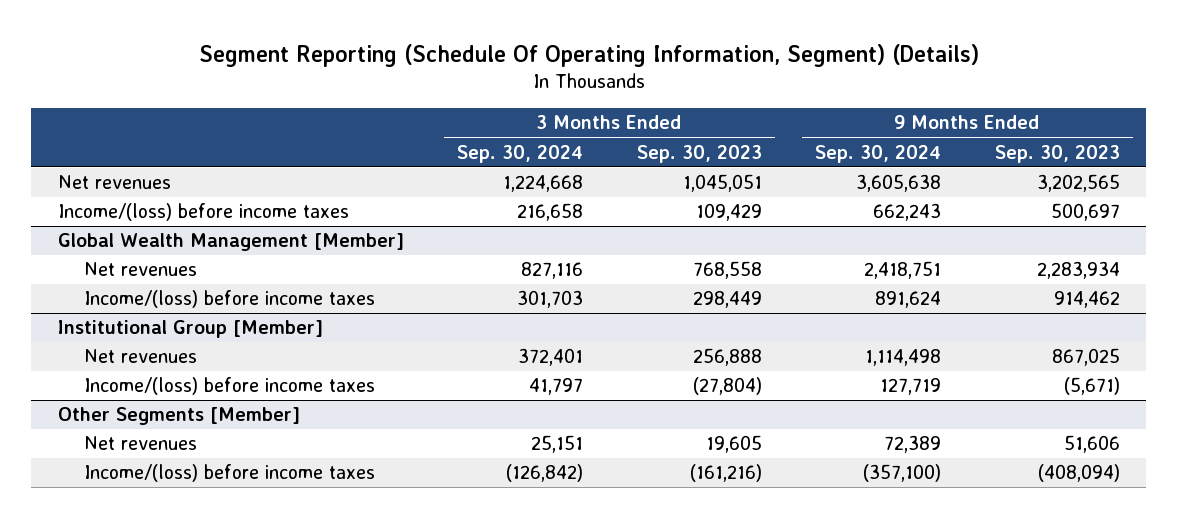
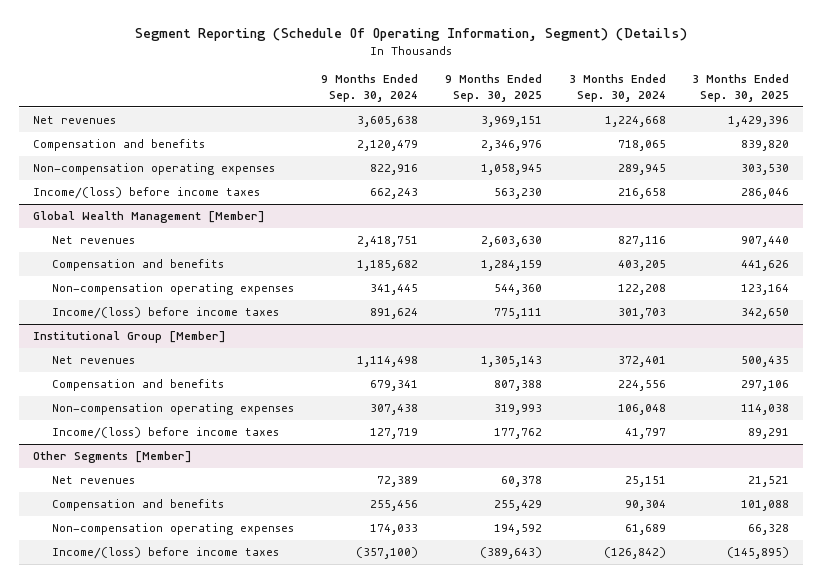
- | 3 Months Ended Sep. 30, 2024 | 3 Months Ended Sep. 30, 2023 | 9 Months Ended Sep. 30, 2024 | 9 Months Ended Sep. 30, 2023
+ | 9 Months Ended Sep. 30, 2024 | 9 Months Ended Sep. 30, 2025 | 3 Months Ended Sep. 30, 2024 | 3 Months Ended Sep. 30, 2025
+ Compensation and benefits | 2,120,479 | 2,346,976 | 718,065 | 839,820
+ Non-compensation operating expenses | 822,916 | 1,058,945 | 289,945 | 303,530
@ Global Wealth Management [Member]
+ Compensation and benefits | 1,185,682 | 1,284,159 | 403,205 | 441,626
+ Non-compensation operating expenses | 341,445 | 544,360 | 122,208 | 123,164
@ Institutional Group [Member]
+ Compensation and benefits | 679,341 | 807,388 | 224,556 | 297,106
+ Non-compensation operating expenses | 307,438 | 319,993 | 106,048 | 114,038
@ Other Segments [Member]
+ Compensation and benefits | 255,456 | 255,429 | 90,304 | 101,088
+ Non-compensation operating expenses | 174,033 | 194,592 | 61,689 | 66,328

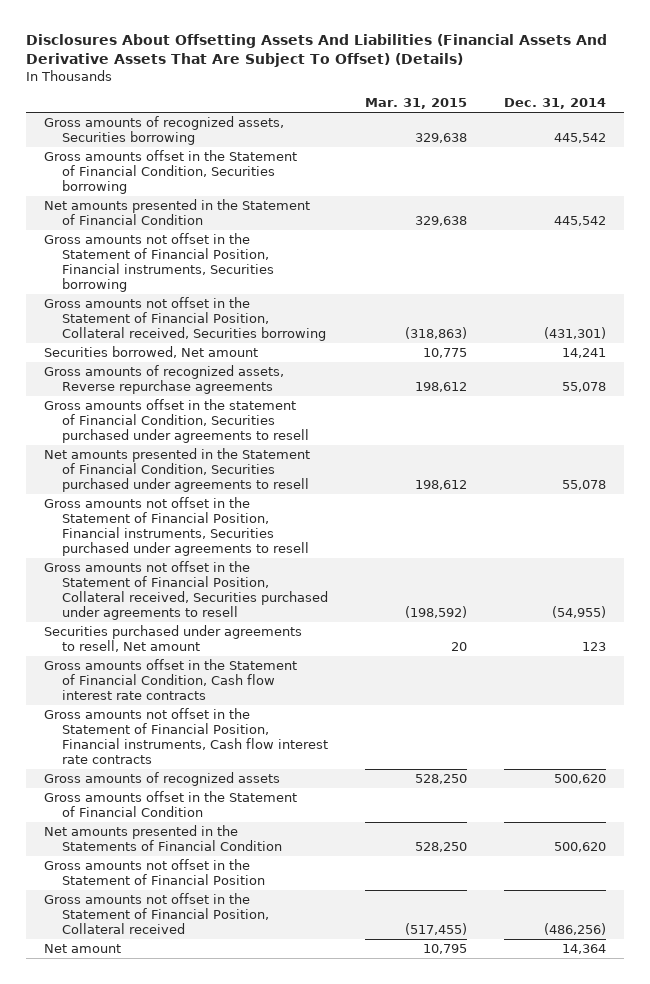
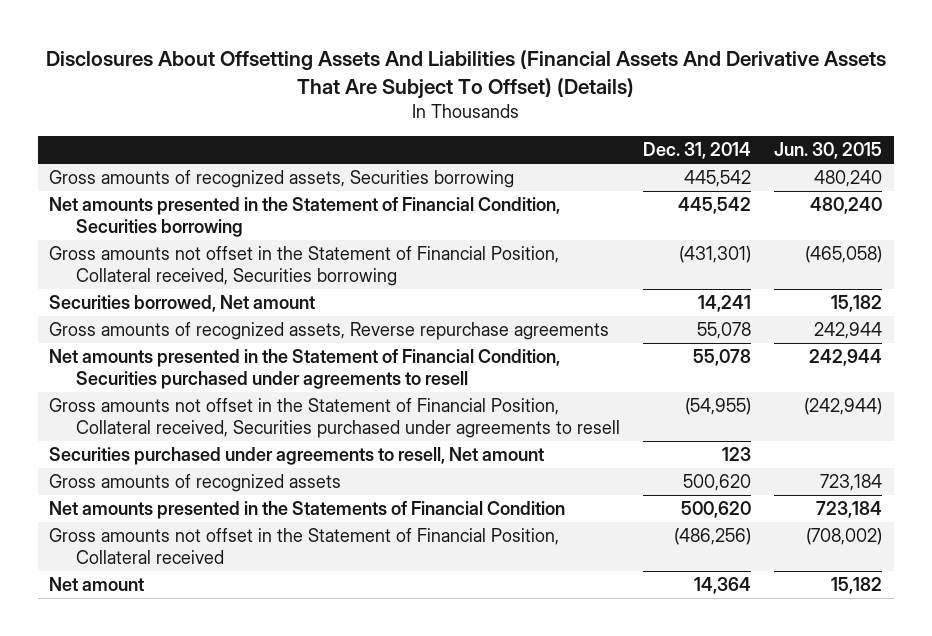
- | Mar. 31, 2015 | Dec. 31, 2014
+ | Dec. 31, 2014 | Jun. 30, 2015
- Gross amounts offset in the Statement of Financial Condition, Securities borrowing
- Net amounts presented in the Statement of Financial Condition | 329,638 | 445,542
- Gross amounts not offset in the Statement of Financial Position, Financial instruments, Securities borrowing
+ Net amounts presented in the Statement of Financial Condition, Securities borrowing | 445,542 | 480,240
- Gross amounts offset in the statement of Financial Condition, Securities purchased under agreements to resell
- Gross amounts not offset in the Statement of Financial Position, Financial instruments, Securities purchased under agreements to resell
- Gross amounts offset in the Statement of Financial Condition, Cash flow interest rate contracts
- Gross amounts not offset in the Statement of Financial Position, Financial instruments, Cash flow interest rate contracts
- Gross amounts offset in the Statement of Financial Condition
- Gross amounts not offset in the Statement of Financial Position

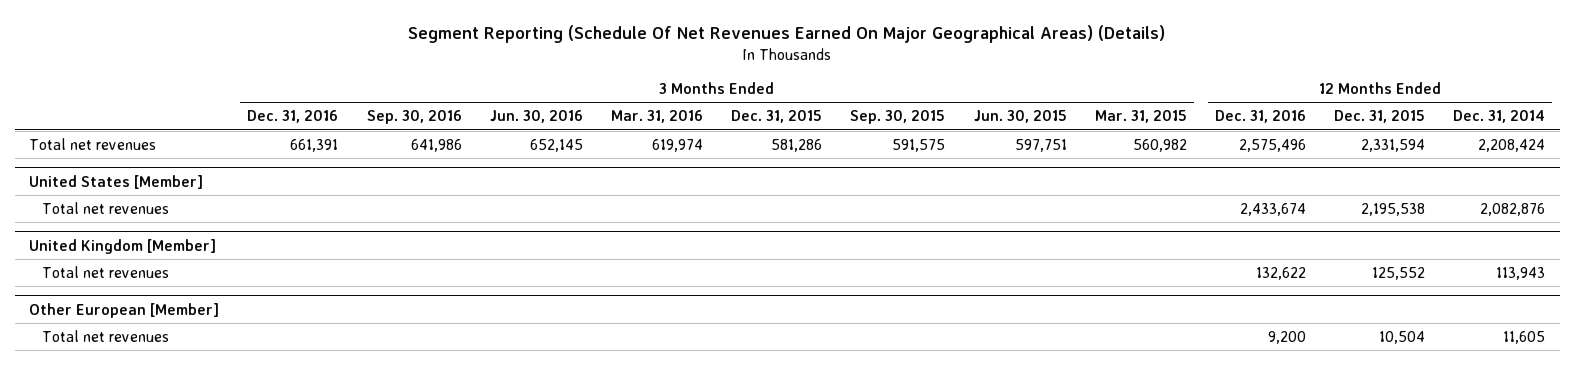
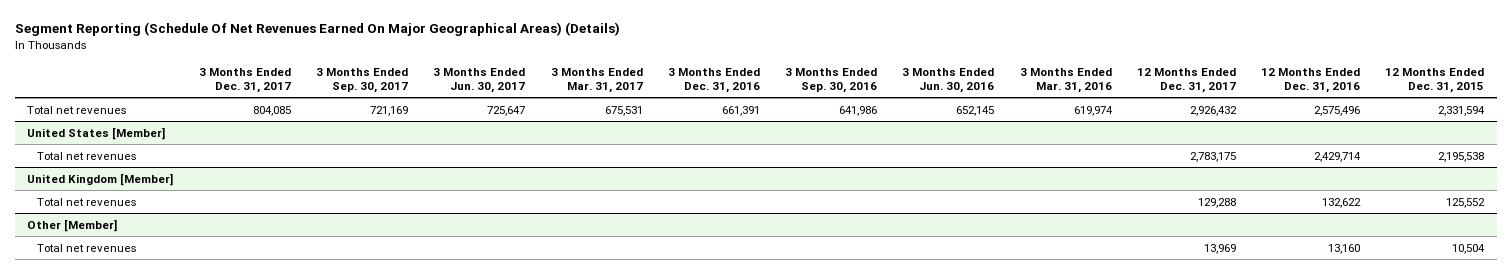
- | 3 Months Ended Dec. 31, 2016 | 3 Months Ended Sep. 30, 2016 | 3 Months Ended Jun. 30, 2016 | 3 Months Ended Mar. 31, 2016 | 3 Months Ended Dec. 31, 2015 | 3 Months Ended Sep. 30, 2015 | 3 Months Ended Jun. 30, 2015 | 3 Months Ended Mar. 31, 2015 | 12 Months Ended Dec. 31, 2016 | 12 Months Ended Dec. 31, 2015 | 12 Months Ended Dec. 31, 2014
+ | 3 Months Ended Dec. 31, 2017 | 3 Months Ended Sep. 30, 2017 | 3 Months Ended Jun. 30, 2017 | 3 Months Ended Mar. 31, 2017 | 3 Months Ended Dec. 31, 2016 | 3 Months Ended Sep. 30, 2016 | 3 Months Ended Jun. 30, 2016 | 3 Months Ended Mar. 31, 2016 | 12 Months Ended Dec. 31, 2017 | 12 Months Ended Dec. 31, 2016 | 12 Months Ended Dec. 31, 2015
@ United States [Member]
- Total net revenues | | | | | | | | | 2,433,674 | 2,195,538 | 2,082,876
+ Total net revenues | | | | | | | | | 2,783,175 | 2,429,714 | 2,195,538
- Other European [Member]
- Total net revenues | | | | | | | | | 9,200 | 10,504 | 11,605
+ Other [Member]
+ Total net revenues | | | | | | | | | 13,969 | 13,160 | 10,504

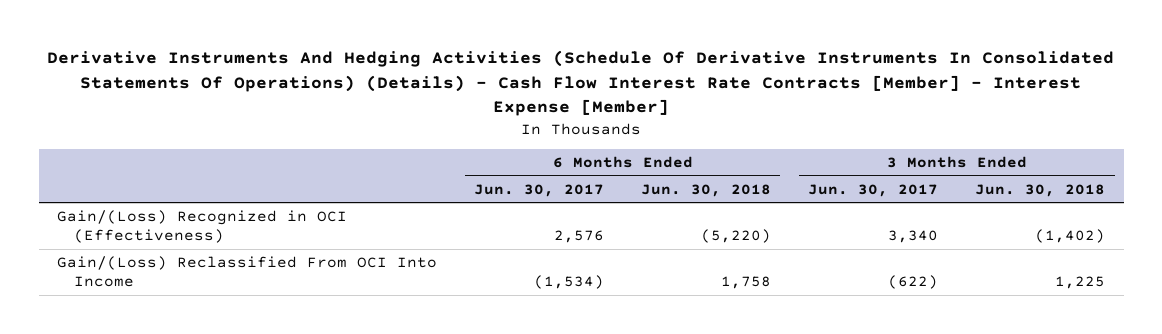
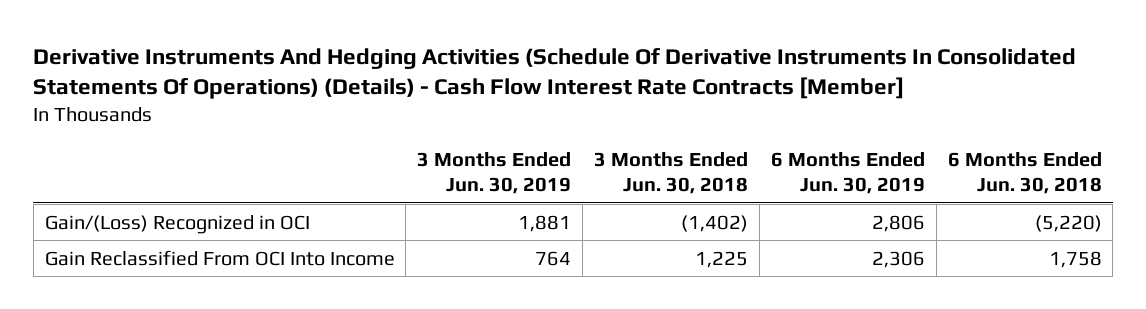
- Derivative Instruments And Hedging Activities (Schedule Of Derivative Instruments In Consolidated Statements Of Operations) (Details) - Cash Flow Interest Rate Contracts [Member] - Interest Expense [Member]
+ Derivative Instruments And Hedging Activities (Schedule Of Derivative Instruments In Consolidated Statements Of Operations) (Details) - Cash Flow Interest Rate Contracts [Member]
- | 6 Months Ended Jun. 30, 2017 | 6 Months Ended Jun. 30, 2018 | 3 Months Ended Jun. 30, 2017 | 3 Months Ended Jun. 30, 2018
+ | 3 Months Ended Jun. 30, 2019 | 3 Months Ended Jun. 30, 2018 | 6 Months Ended Jun. 30, 2019 | 6 Months Ended Jun. 30, 2018
- Gain/(Loss) Recognized in OCI (Effectiveness) | 2,576 | (5,220) | 3,340 | (1,402)
- Gain/(Loss) Reclassified From OCI Into Income | (1,534) | 1,758 | (622) | 1,225
+ Gain/(Loss) Recognized in OCI | 1,881 | (1,402) | 2,806 | (5,220)
+ Gain Reclassified From OCI Into Income | 764 | 1,225 | 2,306 | 1,758

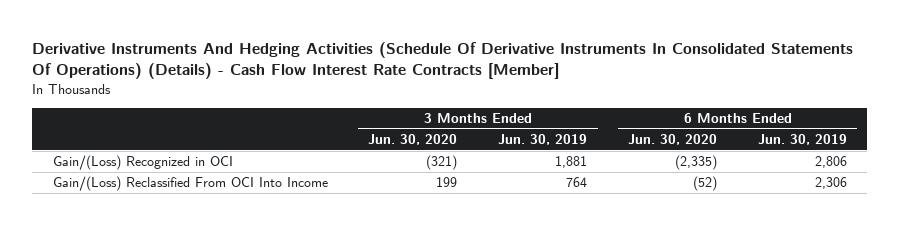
- | 3 Months Ended Jun. 30, 2019 | 3 Months Ended Jun. 30, 2018 | 6 Months Ended Jun. 30, 2019 | 6 Months Ended Jun. 30, 2018
+ | 3 Months Ended Jun. 30, 2020 | 3 Months Ended Jun. 30, 2019 | 6 Months Ended Jun. 30, 2020 | 6 Months Ended Jun. 30, 2019
- Gain Reclassified From OCI Into Income | 764 | 1,225 | 2,306 | 1,758
+ Gain/(Loss) Reclassified From OCI Into Income | 199 | 764 | (52) | 2,306

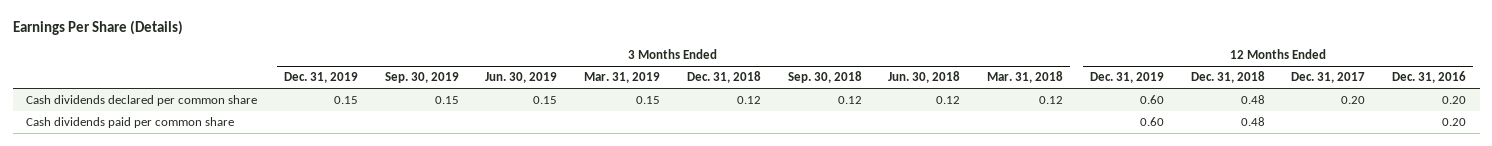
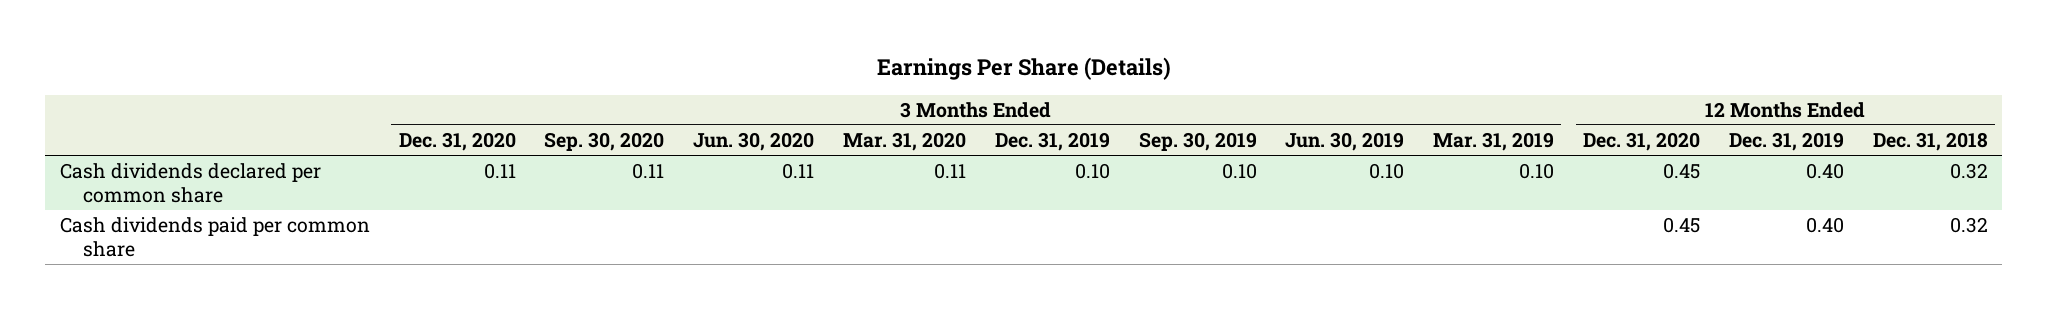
- | 3 Months Ended Dec. 31, 2019 | 3 Months Ended Sep. 30, 2019 | 3 Months Ended Jun. 30, 2019 | 3 Months Ended Mar. 31, 2019 | 3 Months Ended Dec. 31, 2018 | 3 Months Ended Sep. 30, 2018 | 3 Months Ended Jun. 30, 2018 | 3 Months Ended Mar. 31, 2018 | 12 Months Ended Dec. 31, 2019 | 12 Months Ended Dec. 31, 2018 | 12 Months Ended Dec. 31, 2017 | 12 Months Ended Dec. 31, 2016
+ | 3 Months Ended Dec. 31, 2020 | 3 Months Ended Sep. 30, 2020 | 3 Months Ended Jun. 30, 2020 | 3 Months Ended Mar. 31, 2020 | 3 Months Ended Dec. 31, 2019 | 3 Months Ended Sep. 30, 2019 | 3 Months Ended Jun. 30, 2019 | 3 Months Ended Mar. 31, 2019 | 12 Months Ended Dec. 31, 2020 | 12 Months Ended Dec. 31, 2019 | 12 Months Ended Dec. 31, 2018
- Cash dividends declared per common share | 0.15 | 0.15 | 0.15 | 0.15 | 0.12 | 0.12 | 0.12 | 0.12 | 0.60 | 0.48 | 0.20 | 0.20
- Cash dividends paid per common share | | | | | | | | | 0.60 | 0.48 | | 0.20
+ Cash dividends declared per common share | 0.11 | 0.11 | 0.11 | 0.11 | 0.10 | 0.10 | 0.10 | 0.10 | 0.45 | 0.40 | 0.32
+ Cash dividends paid per common share | | | | | | | | | 0.45 | 0.40 | 0.32

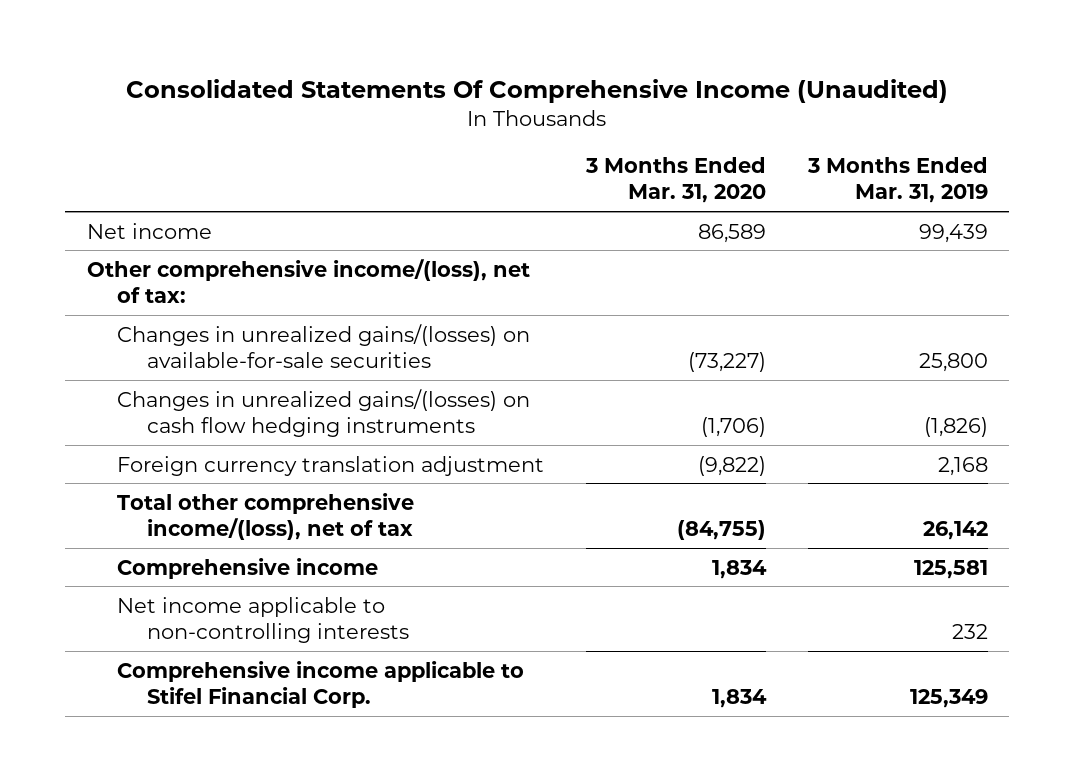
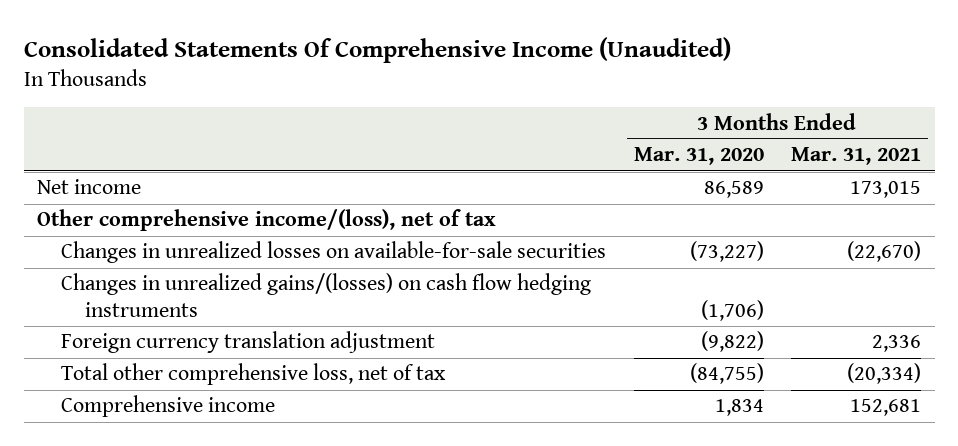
- | 3 Months Ended Mar. 31, 2020 | 3 Months Ended Mar. 31, 2019
+ | 3 Months Ended Mar. 31, 2020 | 3 Months Ended Mar. 31, 2021
- Other comprehensive income/(loss), net of tax:
- Changes in unrealized gains/(losses) on available-for-sale securities | (73,227) | 25,800
+ Other comprehensive income/(loss), net of tax
+ Changes in unrealized losses on available-for-sale securities | (73,227) | (22,670)
- Total other comprehensive income/(loss), net of tax | (84,755) | 26,142
+ Total other comprehensive loss, net of tax | (84,755) | (20,334)
- Net income applicable to non-controlling interests | | 232
- Comprehensive income applicable to Stifel Financial Corp. | 1,834 | 125,349

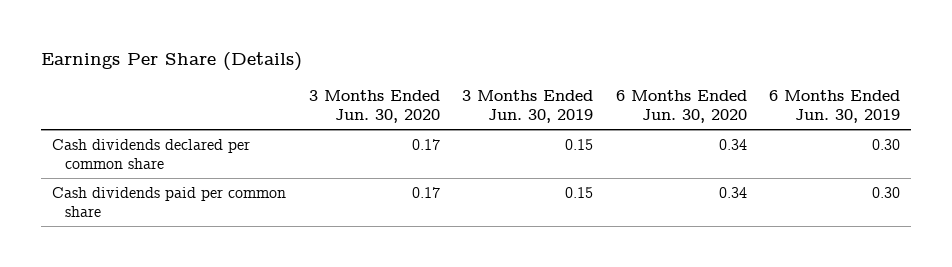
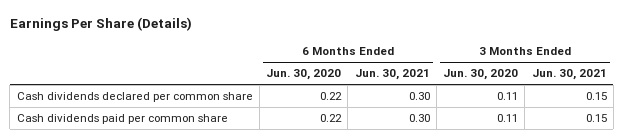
- | 3 Months Ended Jun. 30, 2020 | 3 Months Ended Jun. 30, 2019 | 6 Months Ended Jun. 30, 2020 | 6 Months Ended Jun. 30, 2019
+ | 6 Months Ended Jun. 30, 2020 | 6 Months Ended Jun. 30, 2021 | 3 Months Ended Jun. 30, 2020 | 3 Months Ended Jun. 30, 2021
- Cash dividends declared per common share | 0.17 | 0.15 | 0.34 | 0.30
- Cash dividends paid per common share | 0.17 | 0.15 | 0.34 | 0.30
+ Cash dividends declared per common share | 0.22 | 0.30 | 0.11 | 0.15
+ Cash dividends paid per common share | 0.22 | 0.30 | 0.11 | 0.15

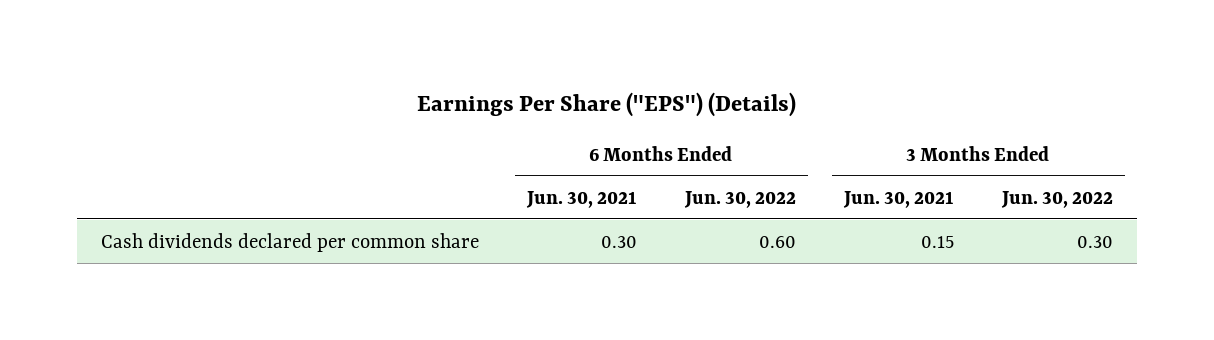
- Earnings Per Share (Details)
+ Earnings Per Share ("EPS") (Details)
- | 6 Months Ended Jun. 30, 2020 | 6 Months Ended Jun. 30, 2021 | 3 Months Ended Jun. 30, 2020 | 3 Months Ended Jun. 30, 2021
+ | 6 Months Ended Jun. 30, 2021 | 6 Months Ended Jun. 30, 2022 | 3 Months Ended Jun. 30, 2021 | 3 Months Ended Jun. 30, 2022
- Cash dividends paid per common share | 0.22 | 0.30 | 0.11 | 0.15

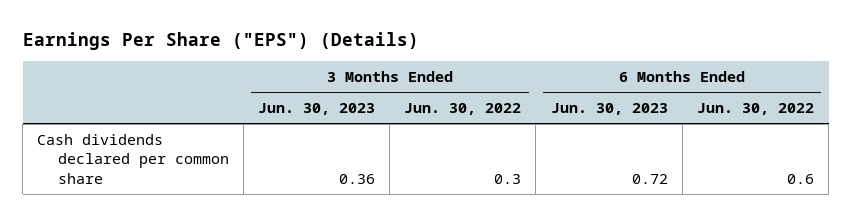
- | 6 Months Ended Jun. 30, 2021 | 6 Months Ended Jun. 30, 2022 | 3 Months Ended Jun. 30, 2021 | 3 Months Ended Jun. 30, 2022
+ | 3 Months Ended Jun. 30, 2023 | 3 Months Ended Jun. 30, 2022 | 6 Months Ended Jun. 30, 2023 | 6 Months Ended Jun. 30, 2022
- Cash dividends declared per common share | 0.30 | 0.60 | 0.15 | 0.30
+ Cash dividends declared per common share | 0.36 | 0.3 | 0.72 | 0.6

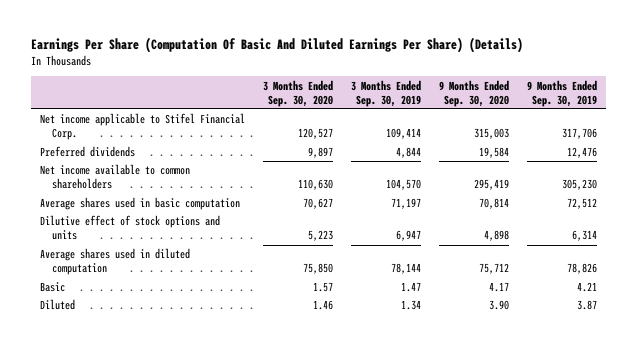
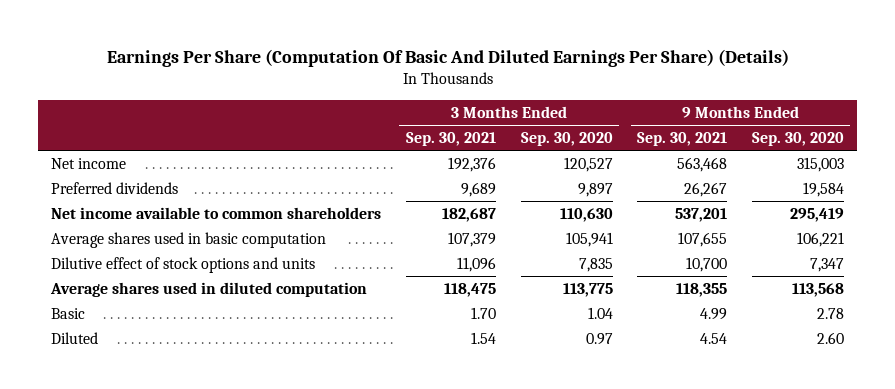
- | 3 Months Ended Sep. 30, 2020 | 3 Months Ended Sep. 30, 2019 | 9 Months Ended Sep. 30, 2020 | 9 Months Ended Sep. 30, 2019
+ | 3 Months Ended Sep. 30, 2021 | 3 Months Ended Sep. 30, 2020 | 9 Months Ended Sep. 30, 2021 | 9 Months Ended Sep. 30, 2020
- Net income applicable to Stifel Financial Corp. | 120,527 | 109,414 | 315,003 | 317,706
+ Net income | 192,376 | 120,527 | 563,468 | 315,003
- Average shares used in basic computation | 70,627 | 71,197 | 70,814 | 72,512
- Dilutive effect of stock options and units | 5,223 | 6,947 | 4,898 | 6,314
- Average shares used in diluted computation | 75,850 | 78,144 | 75,712 | 78,826
- Basic | 1.57 | 1.47 | 4.17 | 4.21
- Diluted | 1.46 | 1.34 | 3.90 | 3.87
+ Average shares used in basic computation | 107,379 | 105,941 | 107,655 | 106,221
+ Dilutive effect of stock options and units | 11,096 | 7,835 | 10,700 | 7,347
+ Average shares used in diluted computation | 118,475 | 113,775 | 118,355 | 113,568
+ Basic | 1.70 | 1.04 | 4.99 | 2.78
+ Diluted | 1.54 | 0.97 | 4.54 | 2.60

